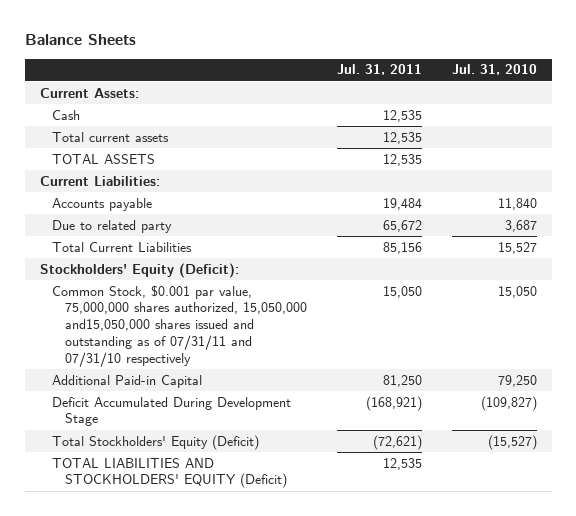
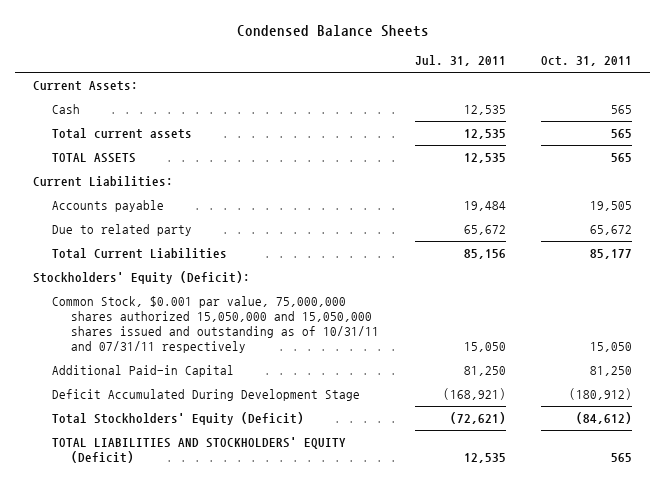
- Balance Sheets
+ Condensed Balance Sheets
- | Jul. 31, 2011 | Jul. 31, 2010
+ | Jul. 31, 2011 | Oct. 31, 2011
- Common Stock, $0.001 par value, 75,000,000 shares authorized, 15,050,000 and15,050,000 shares issued and outstanding as of 07/31/11 and 07/31/10 respectively | 15,050 | 15,050
+ Common Stock, $0.001 par value, 75,000,000 shares authorized 15,050,000 and 15,050,000 shares issued and outstanding as of 10/31/11 and 07/31/11 respectively | 15,050 | 15,050

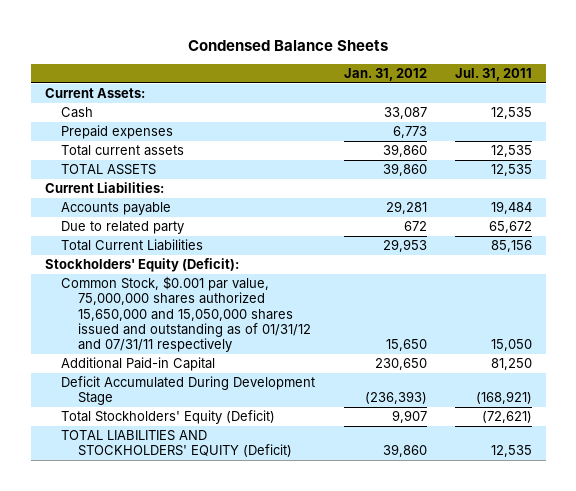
- | Jul. 31, 2011 | Oct. 31, 2011
+ | Jan. 31, 2012 | Jul. 31, 2011
+ Prepaid expenses | 6,773 |
- Common Stock, $0.001 par value, 75,000,000 shares authorized 15,050,000 and 15,050,000 shares issued and outstanding as of 10/31/11 and 07/31/11 respectively | 15,050 | 15,050
+ Common Stock, $0.001 par value, 75,000,000 shares authorized 15,650,000 and 15,050,000 shares issued and outstanding as of 01/31/12 and 07/31/11 respectively | 15,650 | 15,050

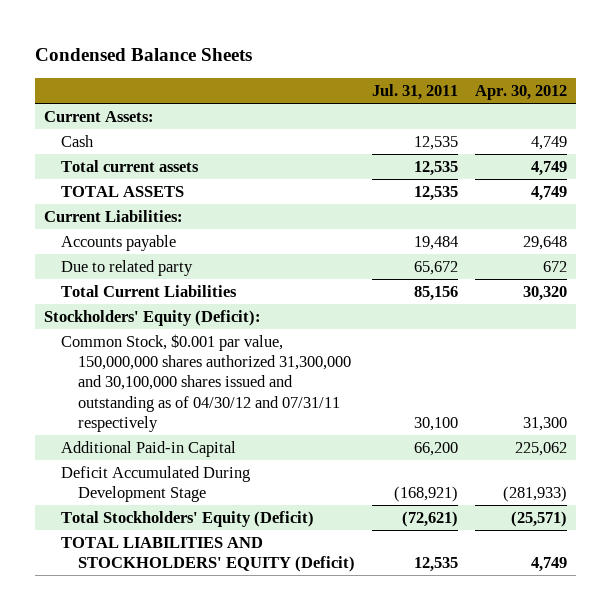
- | Jan. 31, 2012 | Jul. 31, 2011
+ | Jul. 31, 2011 | Apr. 30, 2012
- Prepaid expenses | 6,773 |
- Common Stock, $0.001 par value, 75,000,000 shares authorized 15,650,000 and 15,050,000 shares issued and outstanding as of 01/31/12 and 07/31/11 respectively | 15,650 | 15,050
- Additional Paid-in Capital | 230,650 | 81,250
+ Common Stock, $0.001 par value, 150,000,000 shares authorized 31,300,000 and 30,100,000 shares issued and outstanding as of 04/30/12 and 07/31/11 respectively | 30,100 | 31,300
+ Additional Paid-in Capital | 66,200 | 225,062

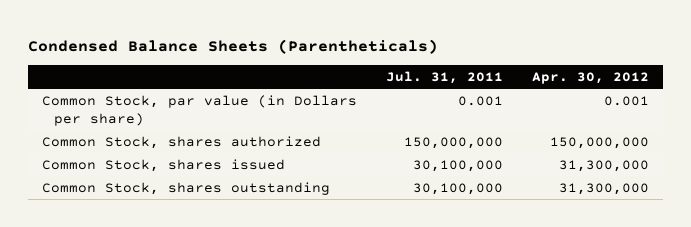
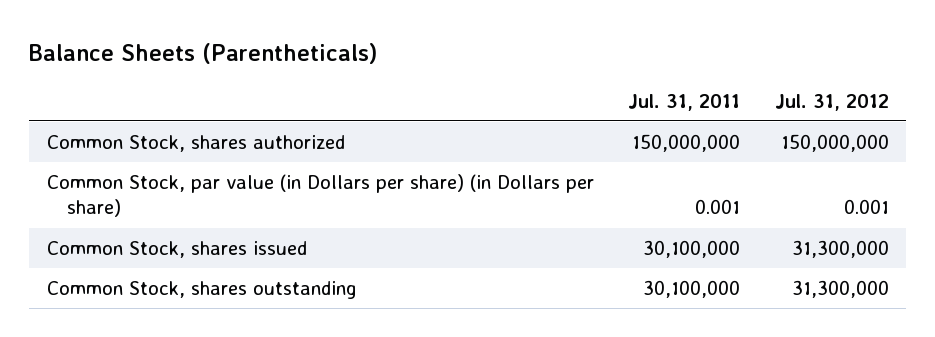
- Condensed Balance Sheets (Parentheticals)
+ Balance Sheets (Parentheticals)
- | Jul. 31, 2011 | Apr. 30, 2012
+ | Jul. 31, 2011 | Jul. 31, 2012
- Common Stock, par value (in Dollars per share) | 0.001 | 0.001
+ Common Stock, par value (in Dollars per share) (in Dollars per share) | 0.001 | 0.001

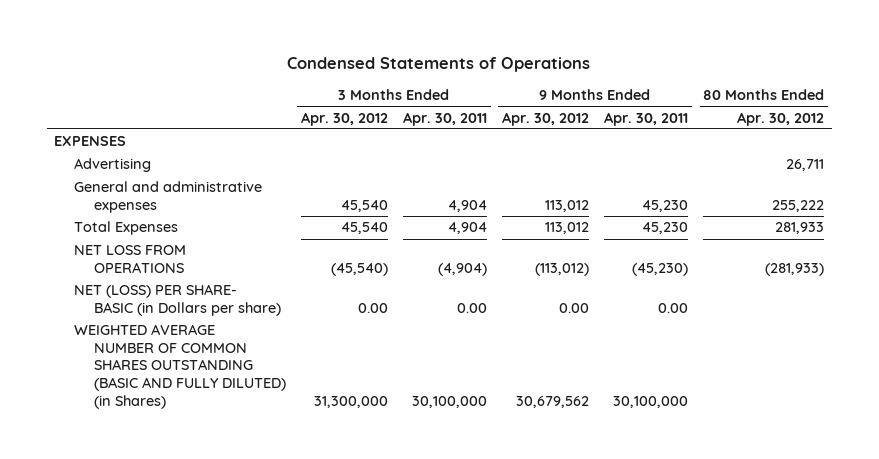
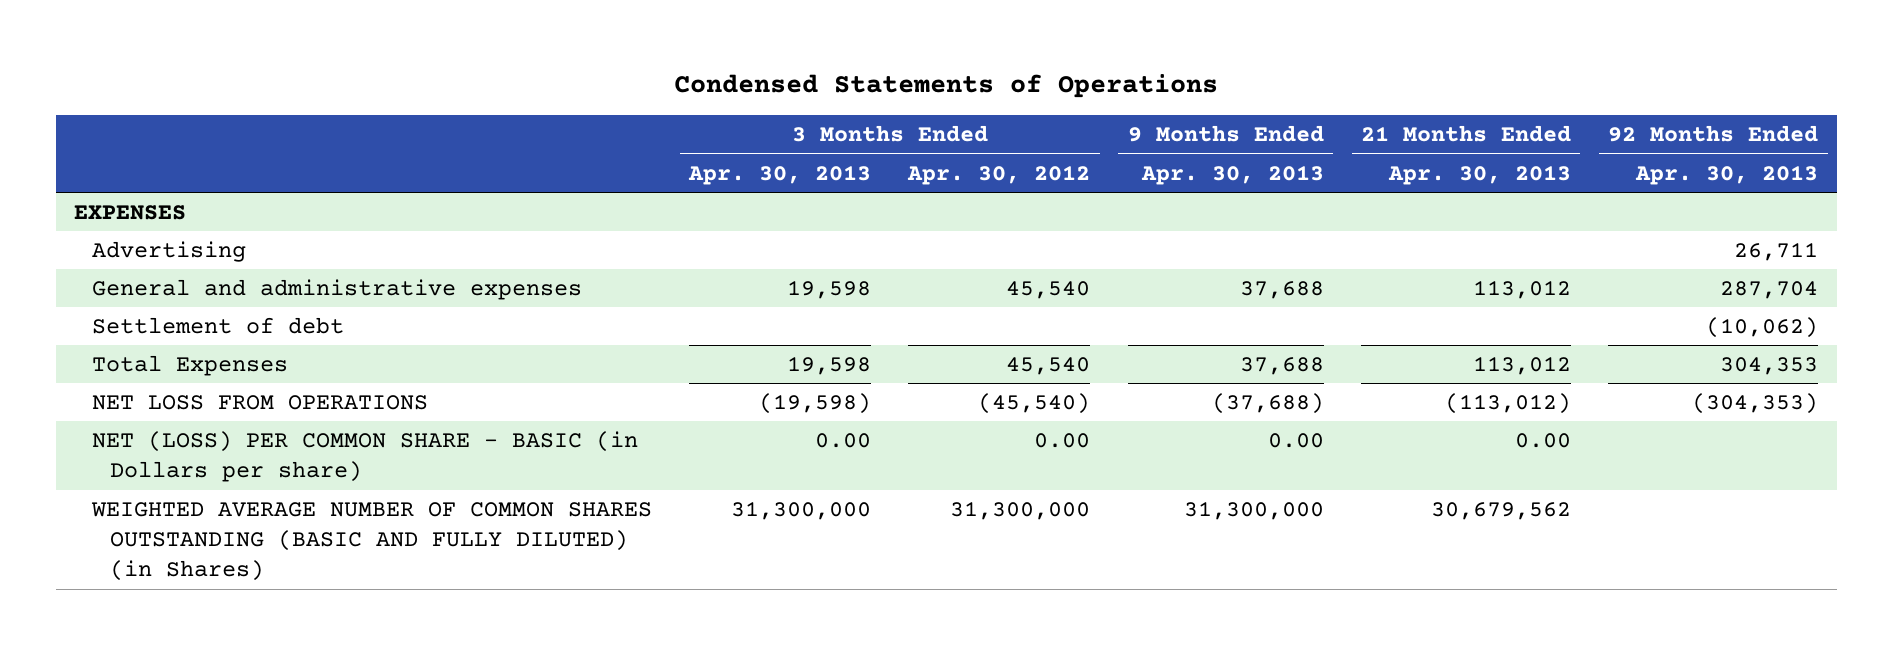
- | 3 Months Ended Apr. 30, 2012 | 3 Months Ended Apr. 30, 2011 | 9 Months Ended Apr. 30, 2012 | 9 Months Ended Apr. 30, 2011 | 80 Months Ended Apr. 30, 2012
+ | 3 Months Ended Apr. 30, 2013 | 3 Months Ended Apr. 30, 2012 | 9 Months Ended Apr. 30, 2013 | 21 Months Ended Apr. 30, 2013 | 92 Months Ended Apr. 30, 2013
+ Settlement of debt | | | | | (10,062)
- NET (LOSS) PER SHARE- BASIC (in Dollars per share) | 0.00 | 0.00 | 0.00 | 0.00 |
+ NET (LOSS) PER COMMON SHARE - BASIC (in Dollars per share) | 0.00 | 0.00 | 0.00 | 0.00 |

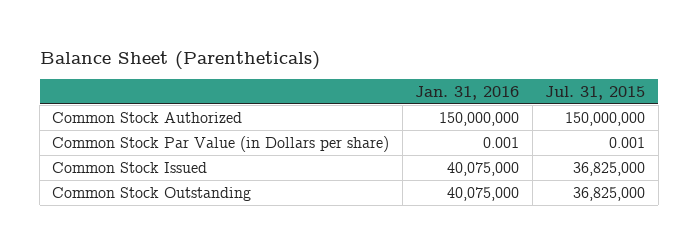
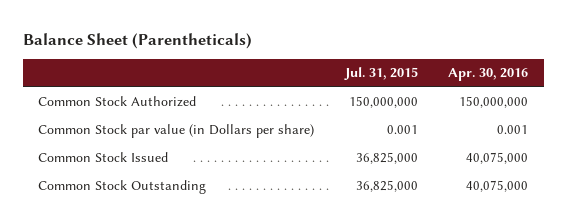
- | Jan. 31, 2016 | Jul. 31, 2015
+ | Jul. 31, 2015 | Apr. 30, 2016
- Common Stock Par Value (in Dollars per share) | 0.001 | 0.001
+ Common Stock par value (in Dollars per share) | 0.001 | 0.001

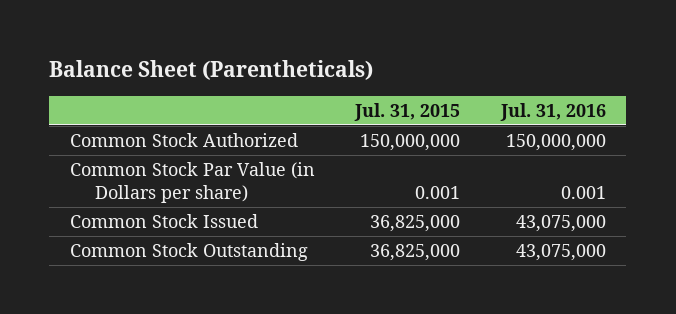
- | Jul. 31, 2015 | Apr. 30, 2016
+ | Jul. 31, 2015 | Jul. 31, 2016
- Common Stock par value (in Dollars per share) | 0.001 | 0.001
+ Common Stock Par Value (in Dollars per share) | 0.001 | 0.001

